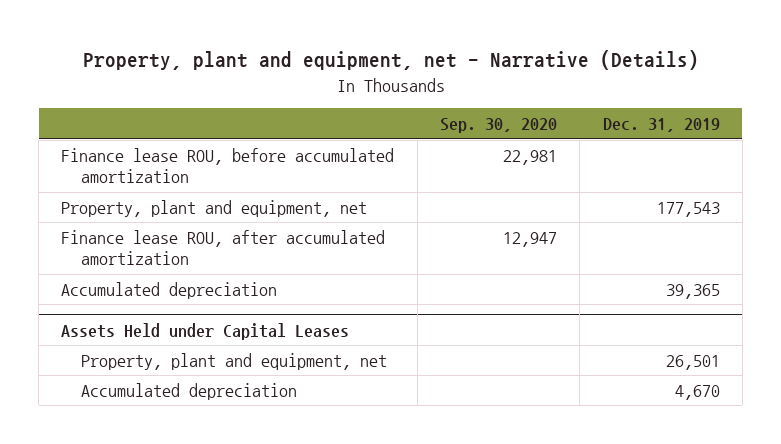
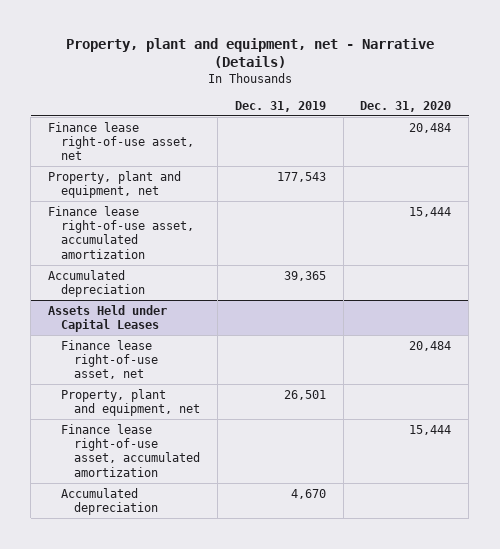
- | Sep. 30, 2020 | Dec. 31, 2019
+ | Dec. 31, 2019 | Dec. 31, 2020
- Finance lease ROU, before accumulated amortization | 22,981 |
+ Finance lease right-of-use asset, net | | 20,484
- Finance lease ROU, after accumulated amortization | 12,947 |
+ Finance lease right-of-use asset, accumulated amortization | | 15,444
@ Assets Held under Capital Leases
+ Finance lease right-of-use asset, net | | 20,484
+ Finance lease right-of-use asset, accumulated amortization | | 15,444

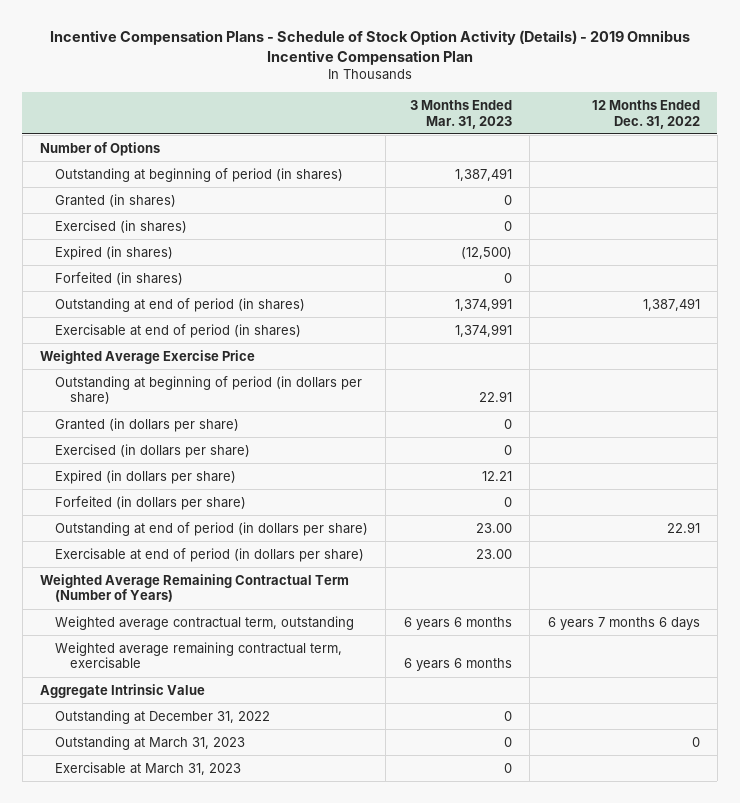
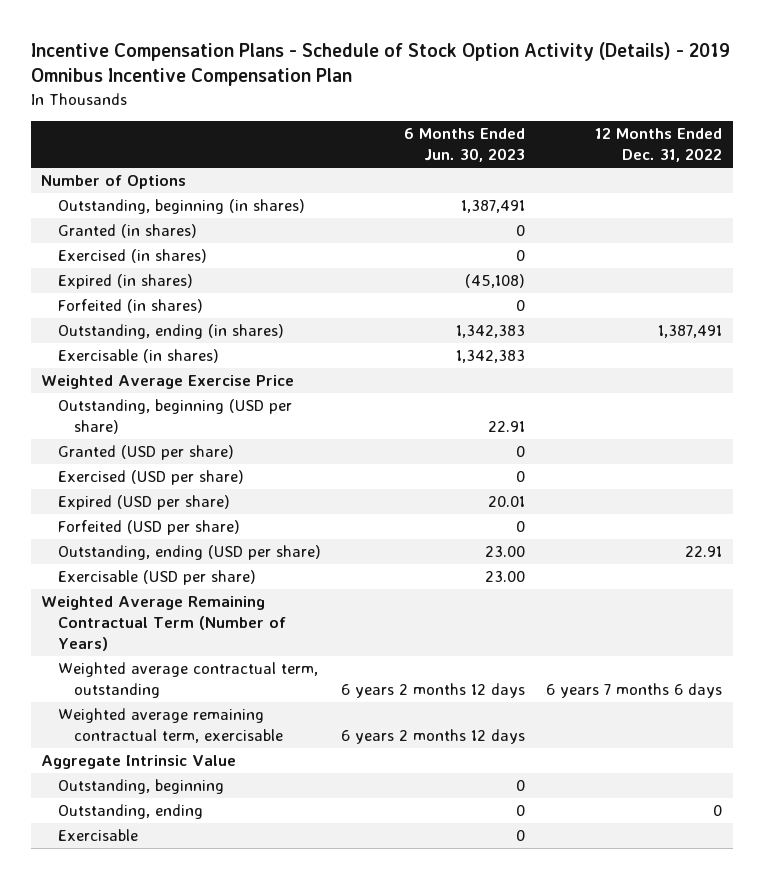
- | 3 Months Ended Mar. 31, 2023 | 12 Months Ended Dec. 31, 2022
+ | 6 Months Ended Jun. 30, 2023 | 12 Months Ended Dec. 31, 2022
- Outstanding at beginning of period (in shares) | 1,387,491 |
+ Outstanding, beginning (in shares) | 1,387,491 |
- Outstanding at end of period (in shares) | 1,374,991 | 1,387,491
- Exercisable at end of period (in shares) | 1,374,991 |
+ Outstanding, ending (in shares) | 1,342,383 | 1,387,491
+ Exercisable (in shares) | 1,342,383 |
- Outstanding at beginning of period (in dollars per share) | 22.91 |
- Granted (in dollars per share) | 0 |
- Exercised (in dollars per share) | 0 |
- Expired (in dollars per share) | 12.21 |
- Forfeited (in dollars per share) | 0 |
- Outstanding at end of period (in dollars per share) | 23.00 | 22.91
- Exercisable at end of period (in dollars per share) | 23.00 |
+ Outstanding, beginning (USD per share) | 22.91 |
+ Granted (USD per share) | 0 |
+ Exercised (USD per share) | 0 |
+ Expired (USD per share) | 20.01 |
+ Forfeited (USD per share) | 0 |
+ Outstanding, ending (USD per share) | 23.00 | 22.91
+ Exercisable (USD per share) | 23.00 |
- Outstanding at December 31, 2022 | 0 |
- Outstanding at March 31, 2023 | 0 | 0
- Exercisable at March 31, 2023 | 0 |
+ Outstanding, beginning | 0 |
+ Outstanding, ending | 0 | 0
+ Exercisable | 0 |

